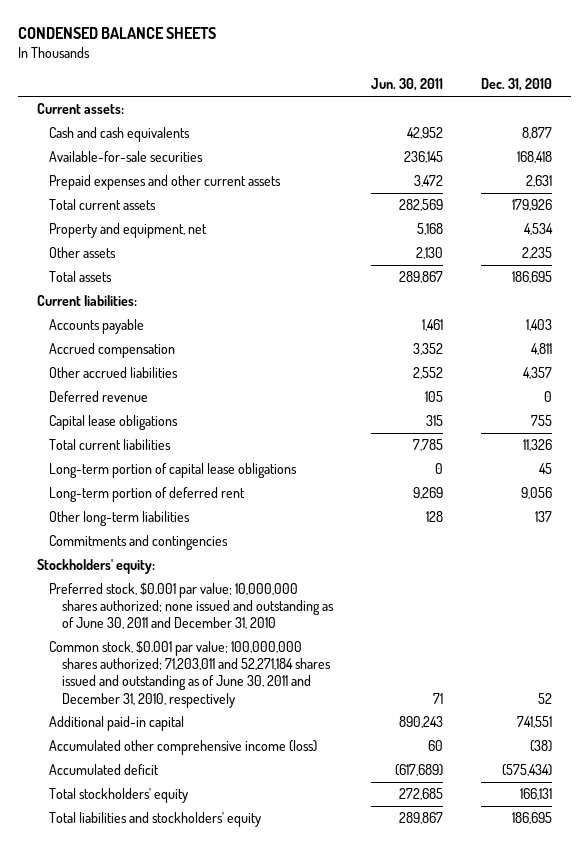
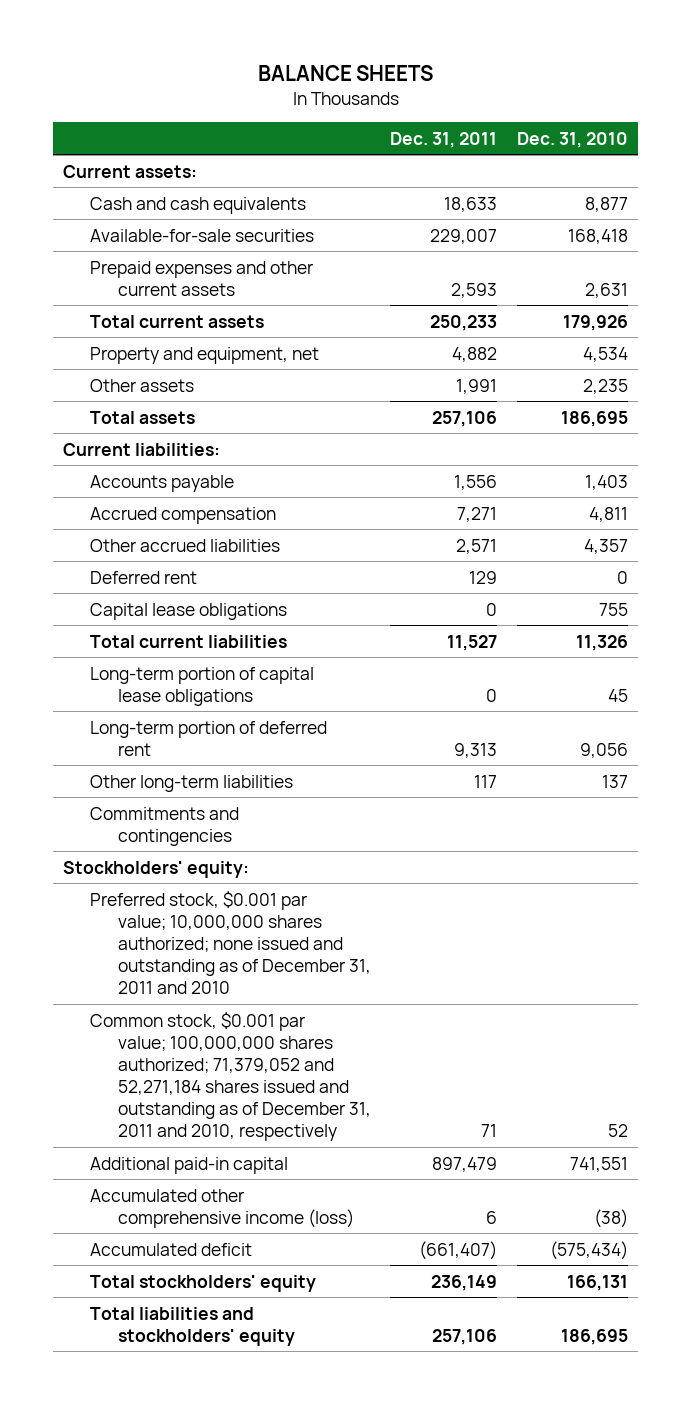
- CONDENSED BALANCE SHEETS
+ BALANCE SHEETS
- | Jun. 30, 2011 | Dec. 31, 2010
+ | Dec. 31, 2011 | Dec. 31, 2010
- Deferred revenue | 105 | 0
+ Deferred rent | 129 | 0
- Preferred stock, $0.001 par value; 10,000,000 shares authorized; none issued and outstanding as of June 30, 2011 and December 31, 2010
- Common stock, $0.001 par value; 100,000,000 shares authorized; 71,203,011 and 52,271,184 shares issued and outstanding as of June 30, 2011 and December 31, 2010, respectively | 71 | 52
+ Preferred stock, $0.001 par value; 10,000,000 shares authorized; none issued and outstanding as of December 31, 2011 and 2010
+ Common stock, $0.001 par value; 100,000,000 shares authorized; 71,379,052 and 52,271,184 shares issued and outstanding as of December 31, 2011 and 2010, respectively | 71 | 52

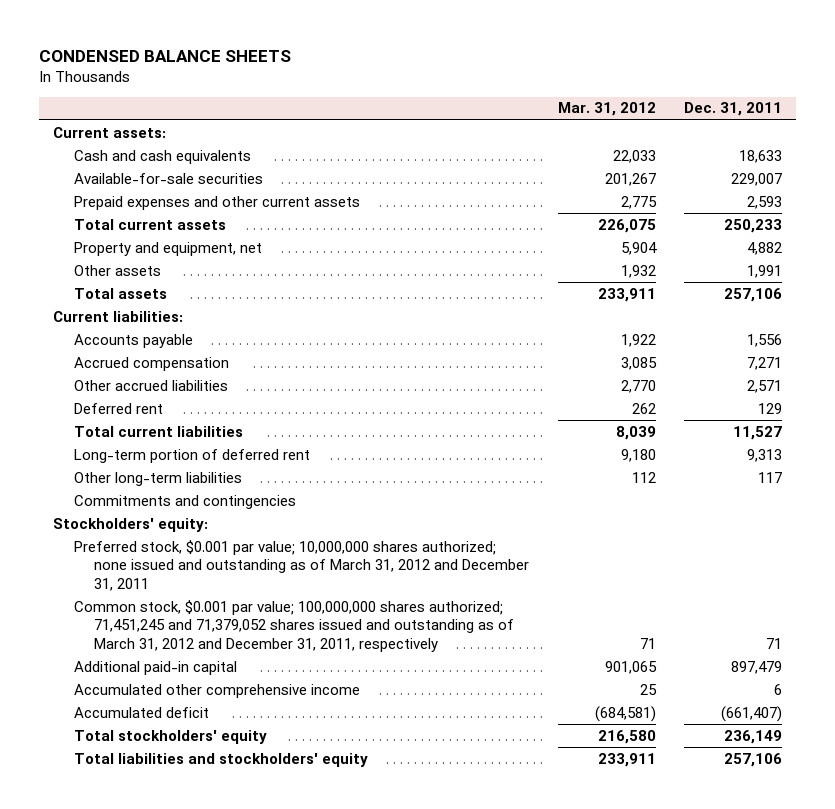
- BALANCE SHEETS
+ CONDENSED BALANCE SHEETS
- | Dec. 31, 2011 | Dec. 31, 2010
+ | Mar. 31, 2012 | Dec. 31, 2011
- Capital lease obligations | 0 | 755
- Long-term portion of capital lease obligations | 0 | 45
- Preferred stock, $0.001 par value; 10,000,000 shares authorized; none issued and outstanding as of December 31, 2011 and 2010
- Common stock, $0.001 par value; 100,000,000 shares authorized; 71,379,052 and 52,271,184 shares issued and outstanding as of December 31, 2011 and 2010, respectively | 71 | 52
+ Preferred stock, $0.001 par value; 10,000,000 shares authorized; none issued and outstanding as of March 31, 2012 and December 31, 2011
+ Common stock, $0.001 par value; 100,000,000 shares authorized; 71,451,245 and 71,379,052 shares issued and outstanding as of March 31, 2012 and December 31, 2011, respectively | 71 | 71
- Accumulated other comprehensive income (loss) | 6 | (38)
+ Accumulated other comprehensive income | 25 | 6

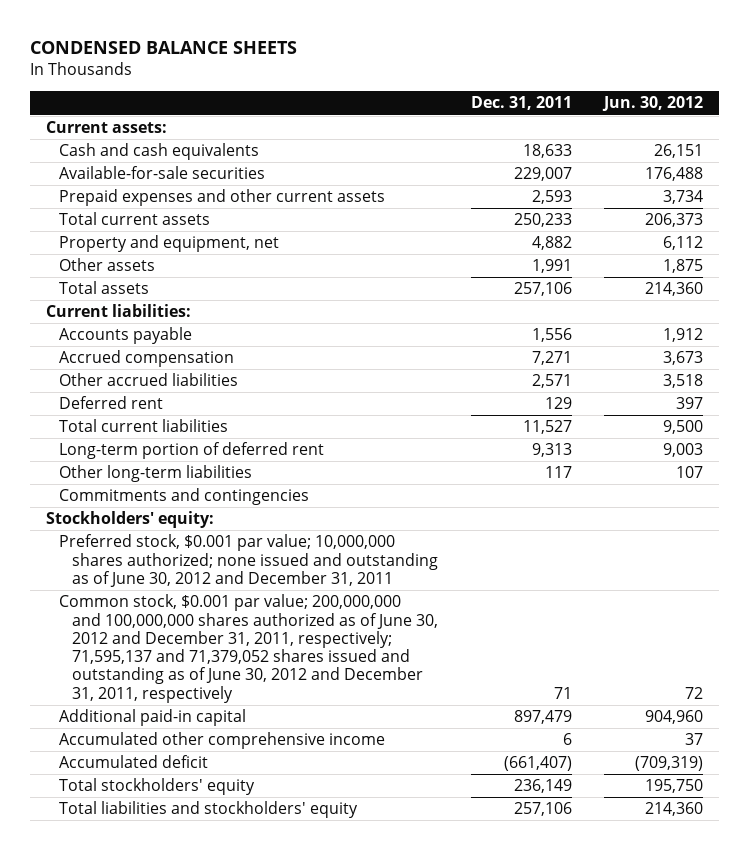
- | Mar. 31, 2012 | Dec. 31, 2011
+ | Dec. 31, 2011 | Jun. 30, 2012
- Preferred stock, $0.001 par value; 10,000,000 shares authorized; none issued and outstanding as of March 31, 2012 and December 31, 2011
- Common stock, $0.001 par value; 100,000,000 shares authorized; 71,451,245 and 71,379,052 shares issued and outstanding as of March 31, 2012 and December 31, 2011, respectively | 71 | 71
+ Preferred stock, $0.001 par value; 10,000,000 shares authorized; none issued and outstanding as of June 30, 2012 and December 31, 2011
+ Common stock, $0.001 par value; 200,000,000 and 100,000,000 shares authorized as of June 30, 2012 and December 31, 2011, respectively; 71,595,137 and 71,379,052 shares issued and outstanding as of June 30, 2012 and December 31, 2011, respectively | 71 | 72

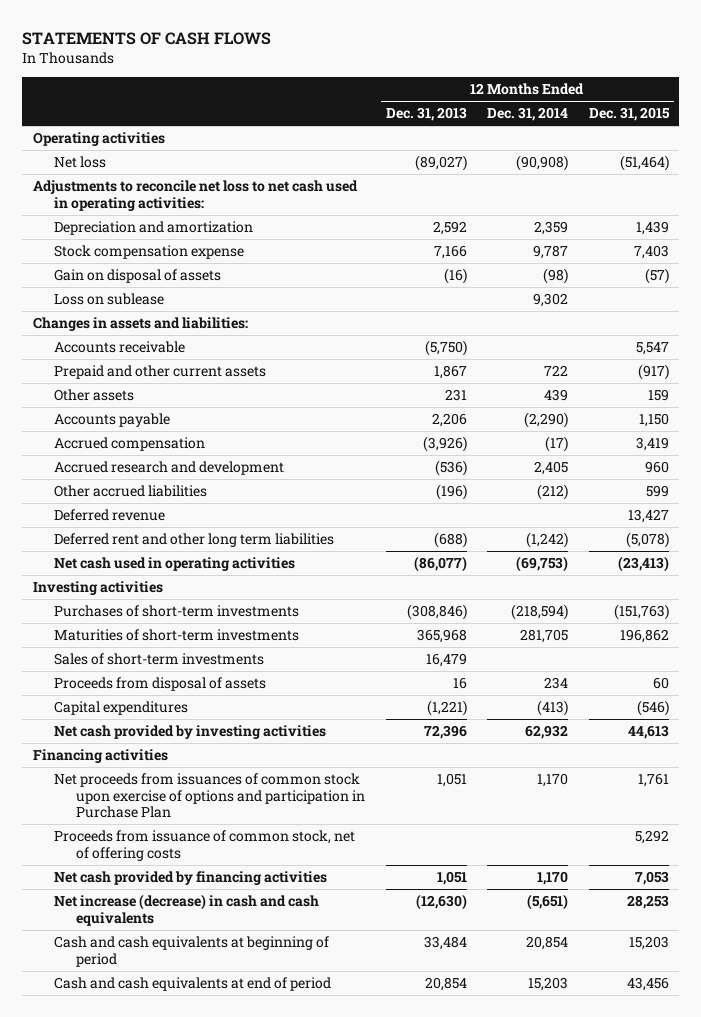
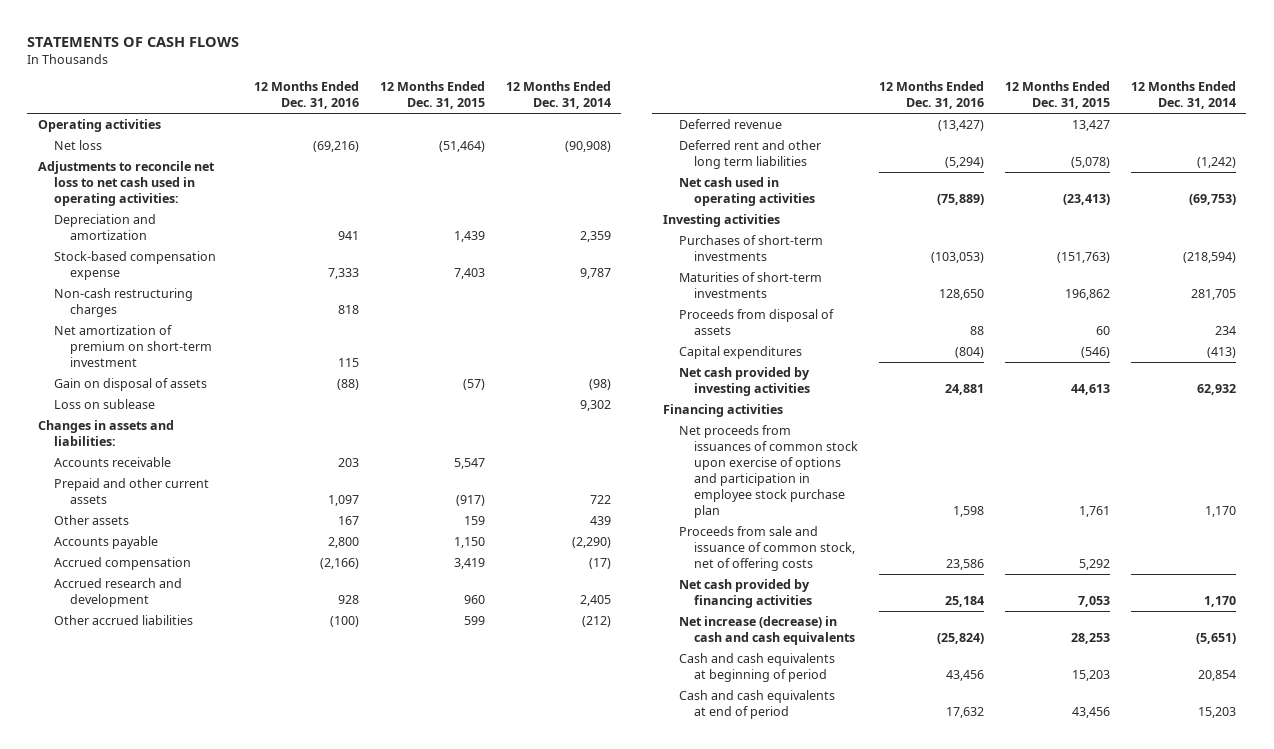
- | 12 Months Ended Dec. 31, 2013 | 12 Months Ended Dec. 31, 2014 | 12 Months Ended Dec. 31, 2015
+ | 12 Months Ended Dec. 31, 2016 | 12 Months Ended Dec. 31, 2015 | 12 Months Ended Dec. 31, 2014
- Stock compensation expense | 7,166 | 9,787 | 7,403
+ Stock-based compensation expense | 7,333 | 7,403 | 9,787
+ Non-cash restructuring charges | 818 | |
+ Net amortization of premium on short-term investment | 115 | |
- Sales of short-term investments | 16,479 | |
- Net proceeds from issuances of common stock upon exercise of options and participation in Purchase Plan | 1,051 | 1,170 | 1,761
- Proceeds from issuance of common stock, net of offering costs | | | 5,292
+ Net proceeds from issuances of common stock upon exercise of options and participation in employee stock purchase plan | 1,598 | 1,761 | 1,170
+ Proceeds from sale and issuance of common stock, net of offering costs | 23,586 | 5,292 |

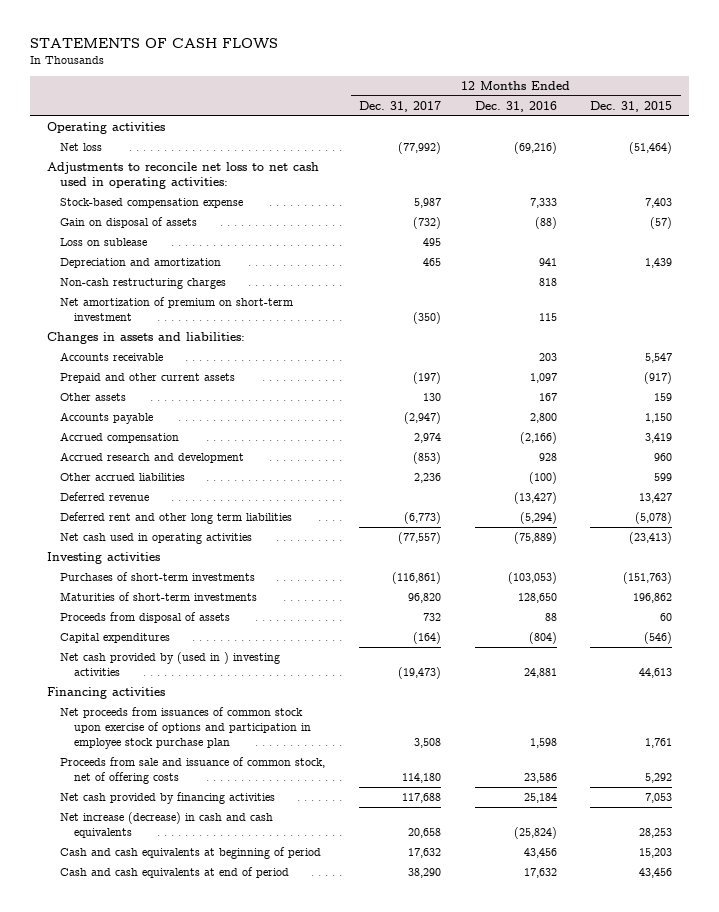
- | 12 Months Ended Dec. 31, 2016 | 12 Months Ended Dec. 31, 2015 | 12 Months Ended Dec. 31, 2014
+ | 12 Months Ended Dec. 31, 2017 | 12 Months Ended Dec. 31, 2016 | 12 Months Ended Dec. 31, 2015
moved down: Depreciation and amortization | 465 | 941 | 1,439
moved down: Non-cash restructuring charges | | 818 |
moved down: Net amortization of premium on short-term investment | (350) | 115 |
- Net cash provided by investing activities | 24,881 | 44,613 | 62,932
+ Net cash provided by (used in ) investing activities | (19,473) | 24,881 | 44,613

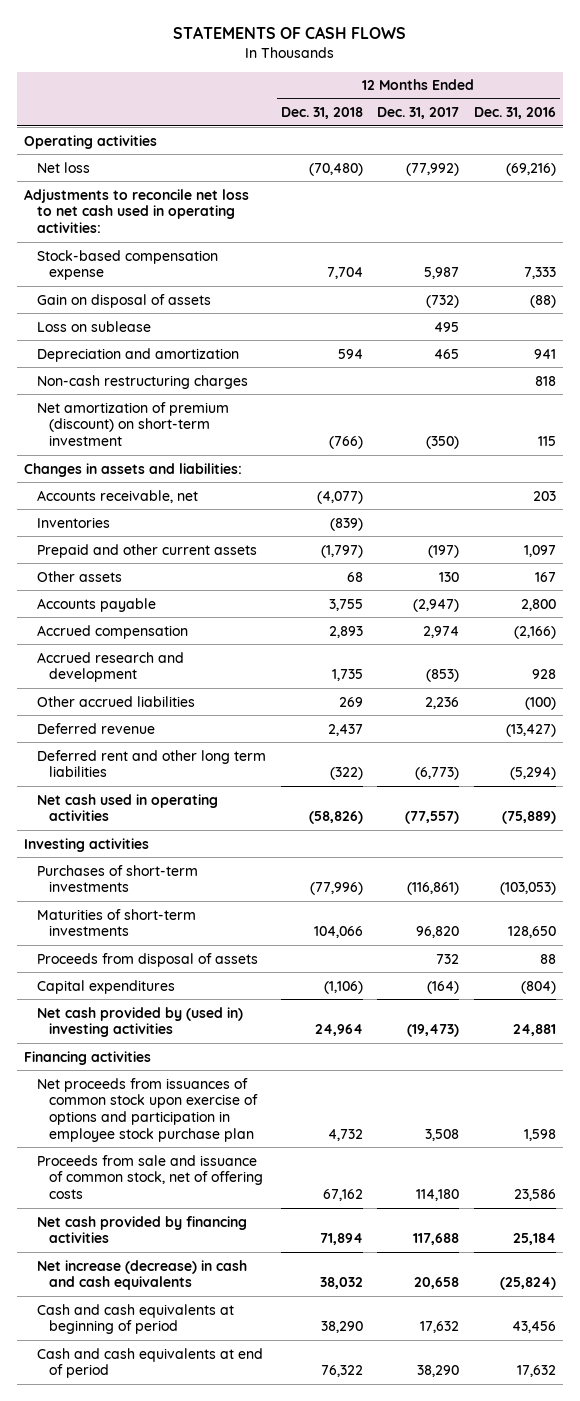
- | 12 Months Ended Dec. 31, 2017 | 12 Months Ended Dec. 31, 2016 | 12 Months Ended Dec. 31, 2015
+ | 12 Months Ended Dec. 31, 2018 | 12 Months Ended Dec. 31, 2017 | 12 Months Ended Dec. 31, 2016
- Net amortization of premium on short-term investment | (350) | 115 |
+ Net amortization of premium (discount) on short-term investment | (766) | (350) | 115
- Accounts receivable | | 203 | 5,547
+ Accounts receivable, net | (4,077) | | 203
+ Inventories | (839) | |
- Net cash provided by (used in ) investing activities | (19,473) | 24,881 | 44,613
+ Net cash provided by (used in) investing activities | 24,964 | (19,473) | 24,881

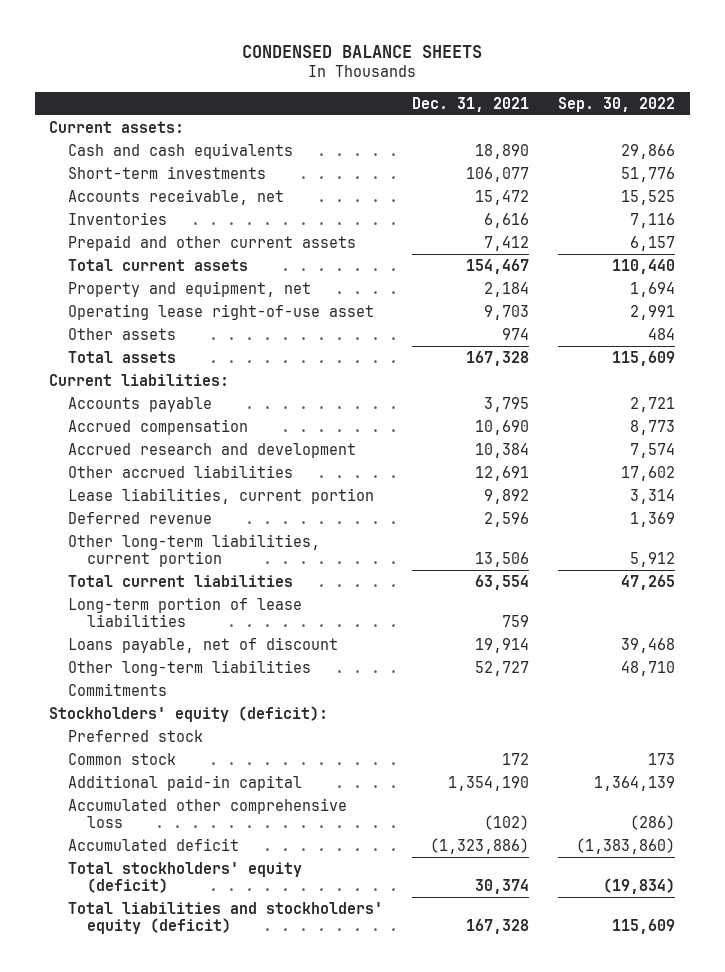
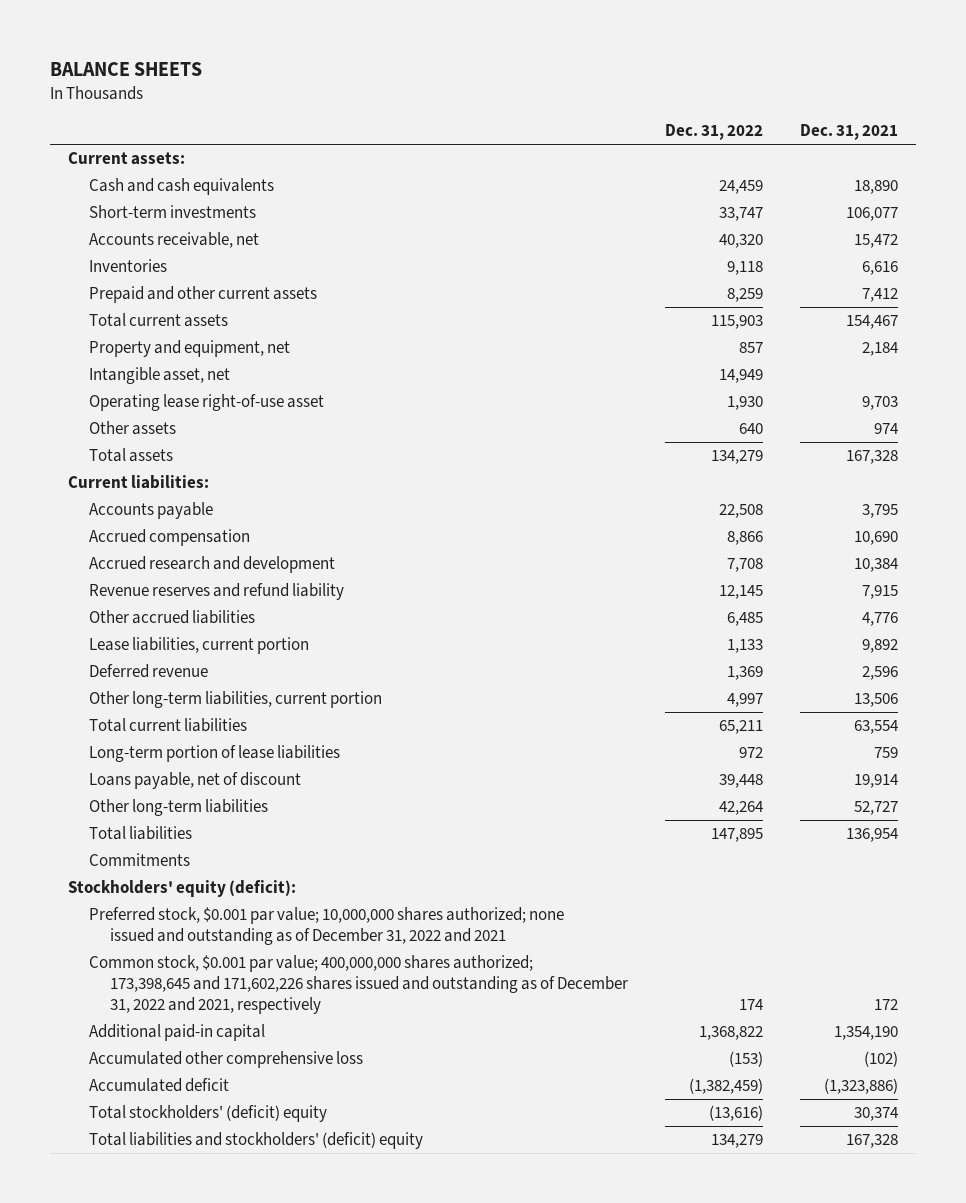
- CONDENSED BALANCE SHEETS
+ BALANCE SHEETS
- | Dec. 31, 2021 | Sep. 30, 2022
+ | Dec. 31, 2022 | Dec. 31, 2021
+ Intangible asset, net | 14,949 |
- Other accrued liabilities | 12,691 | 17,602
+ Revenue reserves and refund liability | 12,145 | 7,915
+ Other accrued liabilities | 6,485 | 4,776
+ Total liabilities | 147,895 | 136,954
- Preferred stock
- Common stock | 172 | 173
+ Preferred stock, $0.001 par value; 10,000,000 shares authorized; none issued and outstanding as of December 31, 2022 and 2021
+ Common stock, $0.001 par value; 400,000,000 shares authorized; 173,398,645 and 171,602,226 shares issued and outstanding as of December 31, 2022 and 2021, respectively | 174 | 172
- Total stockholders' equity (deficit) | 30,374 | (19,834)
- Total liabilities and stockholders' equity (deficit) | 167,328 | 115,609
+ Total stockholders' (deficit) equity | (13,616) | 30,374
+ Total liabilities and stockholders' (deficit) equity | 134,279 | 167,328

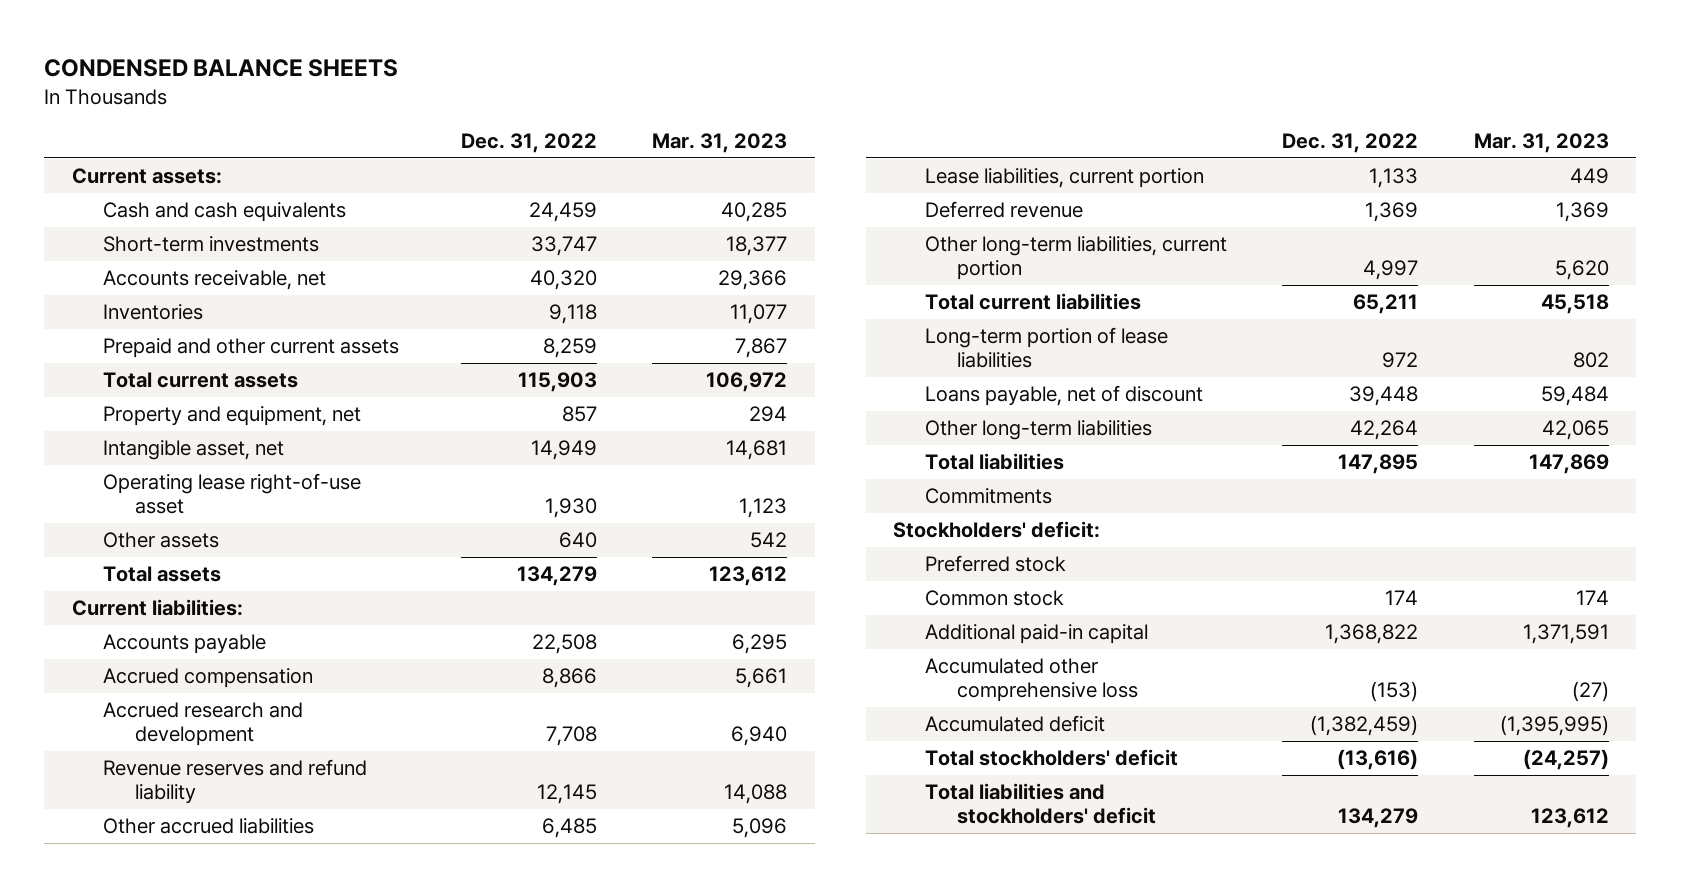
- BALANCE SHEETS
+ CONDENSED BALANCE SHEETS
- | Dec. 31, 2022 | Dec. 31, 2021
+ | Dec. 31, 2022 | Mar. 31, 2023
- Stockholders' equity (deficit):
- Preferred stock, $0.001 par value; 10,000,000 shares authorized; none issued and outstanding as of December 31, 2022 and 2021
- Common stock, $0.001 par value; 400,000,000 shares authorized; 173,398,645 and 171,602,226 shares issued and outstanding as of December 31, 2022 and 2021, respectively | 174 | 172
+ Stockholders' deficit:
+ Preferred stock
+ Common stock | 174 | 174
- Total stockholders' (deficit) equity | (13,616) | 30,374
- Total liabilities and stockholders' (deficit) equity | 134,279 | 167,328
+ Total stockholders' deficit | (13,616) | (24,257)
+ Total liabilities and stockholders' deficit | 134,279 | 123,612

